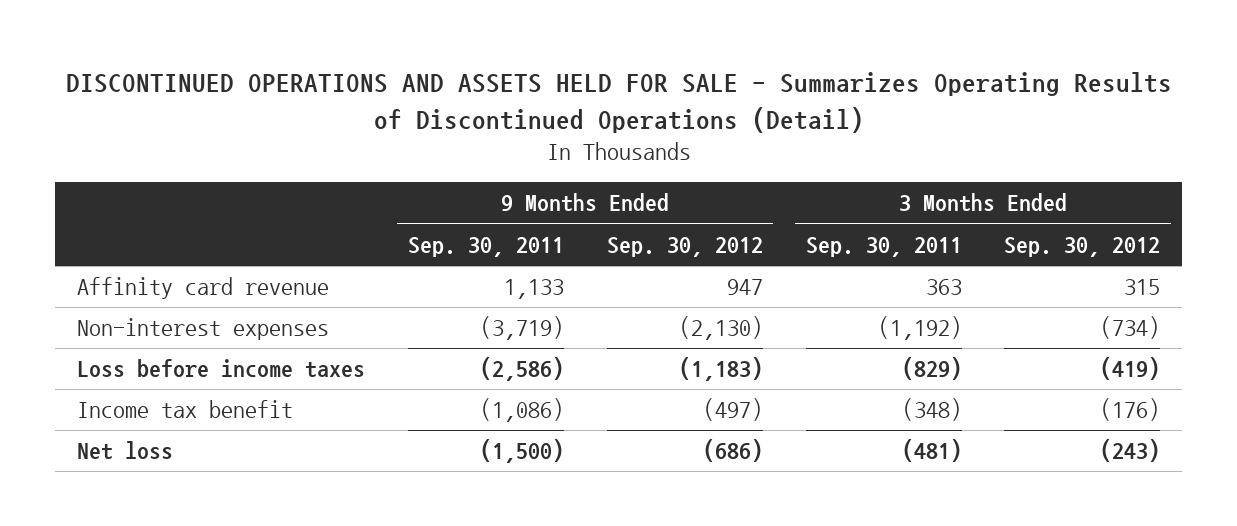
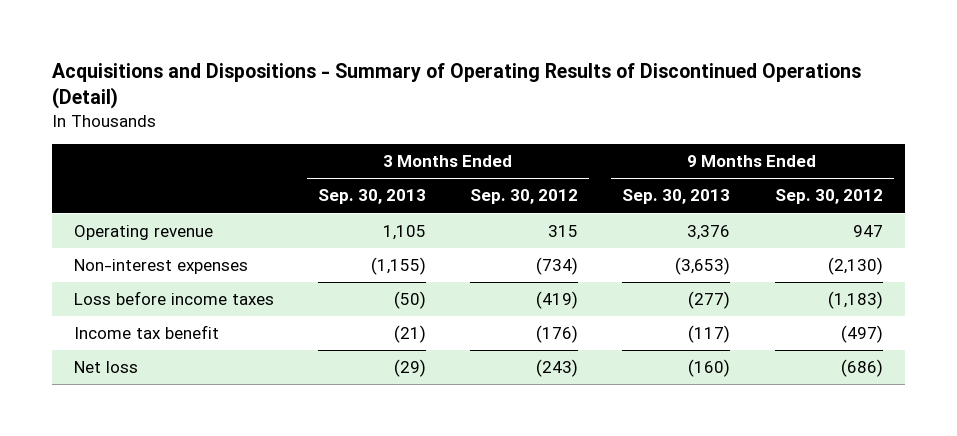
- DISCONTINUED OPERATIONS AND ASSETS HELD FOR SALE - Summarizes Operating Results of Discontinued Operations (Detail)
+ Acquisitions and Dispositions - Summary of Operating Results of Discontinued Operations (Detail)
- | 9 Months Ended Sep. 30, 2011 | 9 Months Ended Sep. 30, 2012 | 3 Months Ended Sep. 30, 2011 | 3 Months Ended Sep. 30, 2012
+ | 3 Months Ended Sep. 30, 2013 | 3 Months Ended Sep. 30, 2012 | 9 Months Ended Sep. 30, 2013 | 9 Months Ended Sep. 30, 2012
- Affinity card revenue | 1,133 | 947 | 363 | 315
+ Operating revenue | 1,105 | 315 | 3,376 | 947

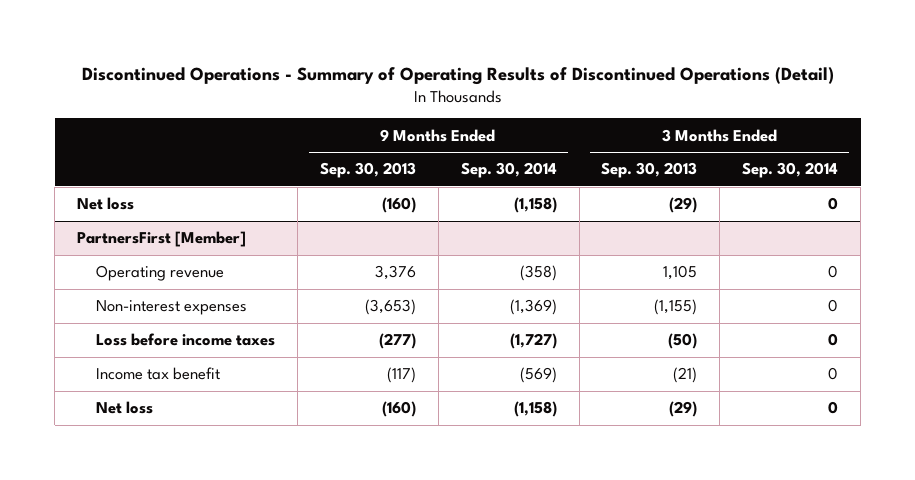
- Acquisitions and Dispositions - Summary of Operating Results of Discontinued Operations (Detail)
+ Discontinued Operations - Summary of Operating Results of Discontinued Operations (Detail)
- | 3 Months Ended Sep. 30, 2013 | 3 Months Ended Sep. 30, 2012 | 9 Months Ended Sep. 30, 2013 | 9 Months Ended Sep. 30, 2012
+ | 9 Months Ended Sep. 30, 2013 | 9 Months Ended Sep. 30, 2014 | 3 Months Ended Sep. 30, 2013 | 3 Months Ended Sep. 30, 2014
+ Net loss | (160) | (1,158) | (29) | 0
+ PartnersFirst [Member]

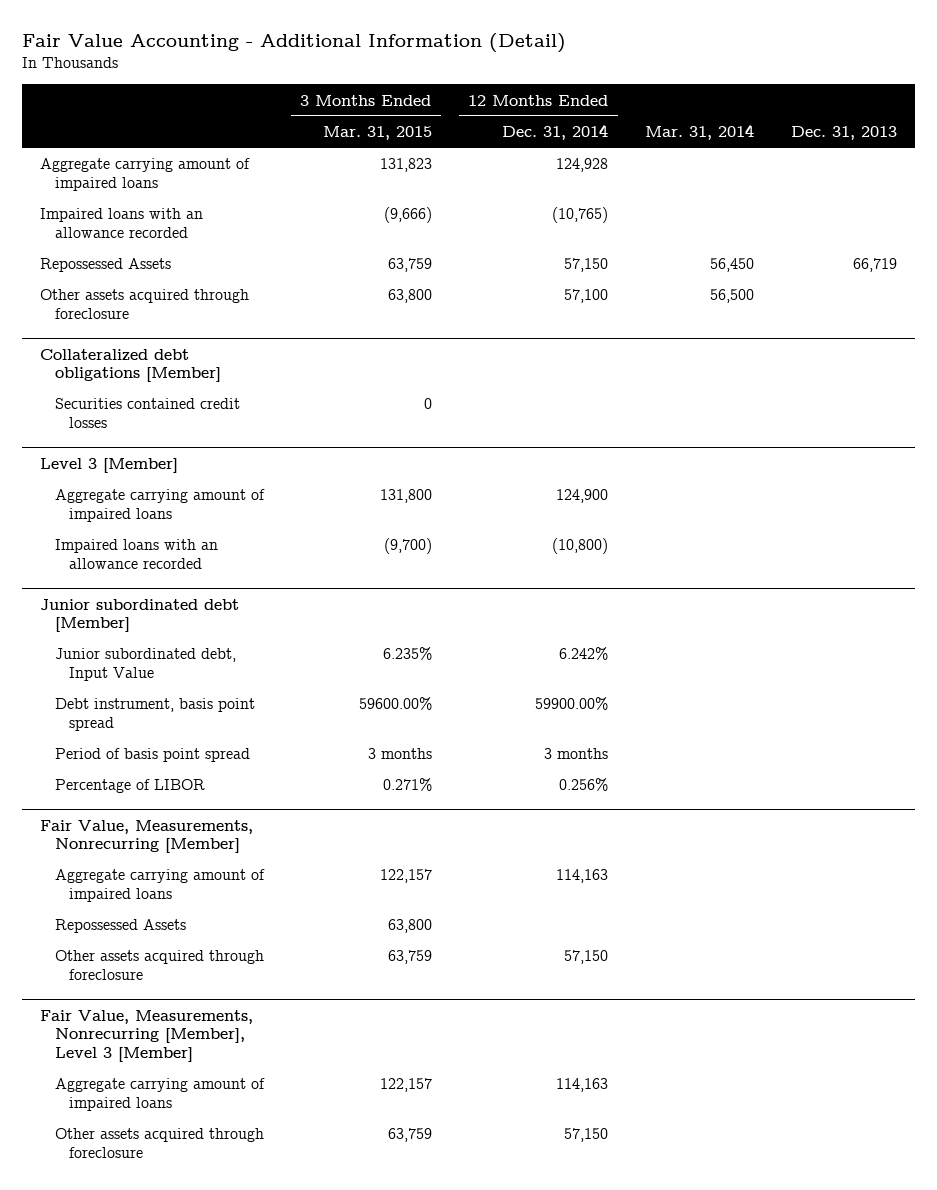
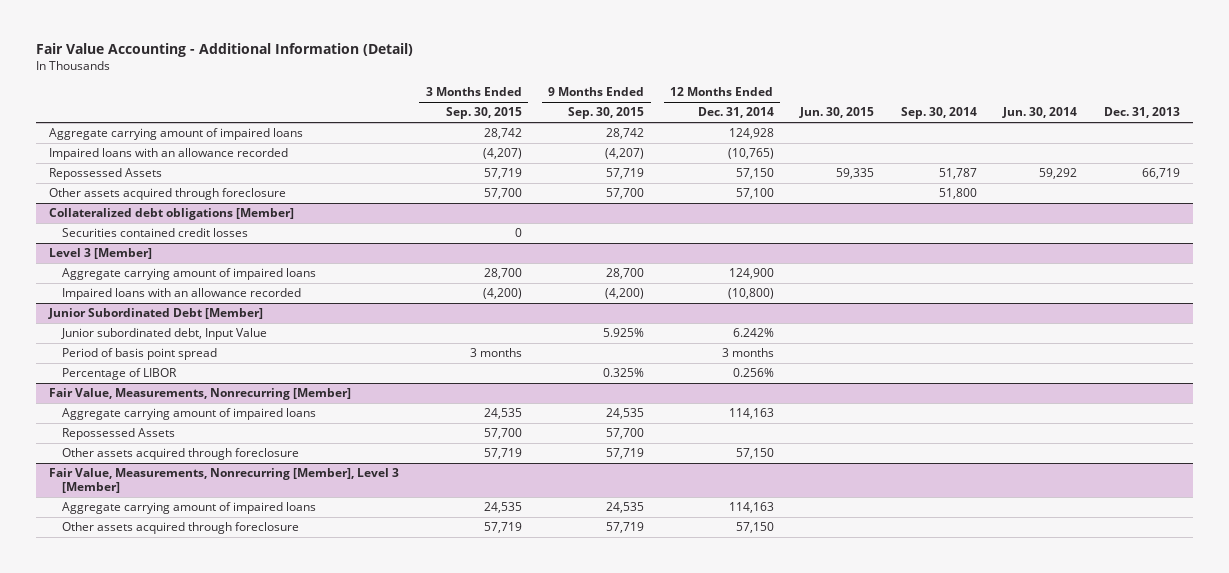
- | 3 Months Ended Mar. 31, 2015 | 12 Months Ended Dec. 31, 2014 | Mar. 31, 2014 | Dec. 31, 2013
+ | 3 Months Ended Sep. 30, 2015 | 9 Months Ended Sep. 30, 2015 | 12 Months Ended Dec. 31, 2014 | Jun. 30, 2015 | Sep. 30, 2014 | Jun. 30, 2014 | Dec. 31, 2013
- Junior subordinated debt [Member]
+ Junior Subordinated Debt [Member]
- Debt instrument, basis point spread | 59600.00% | 59900.00% | |

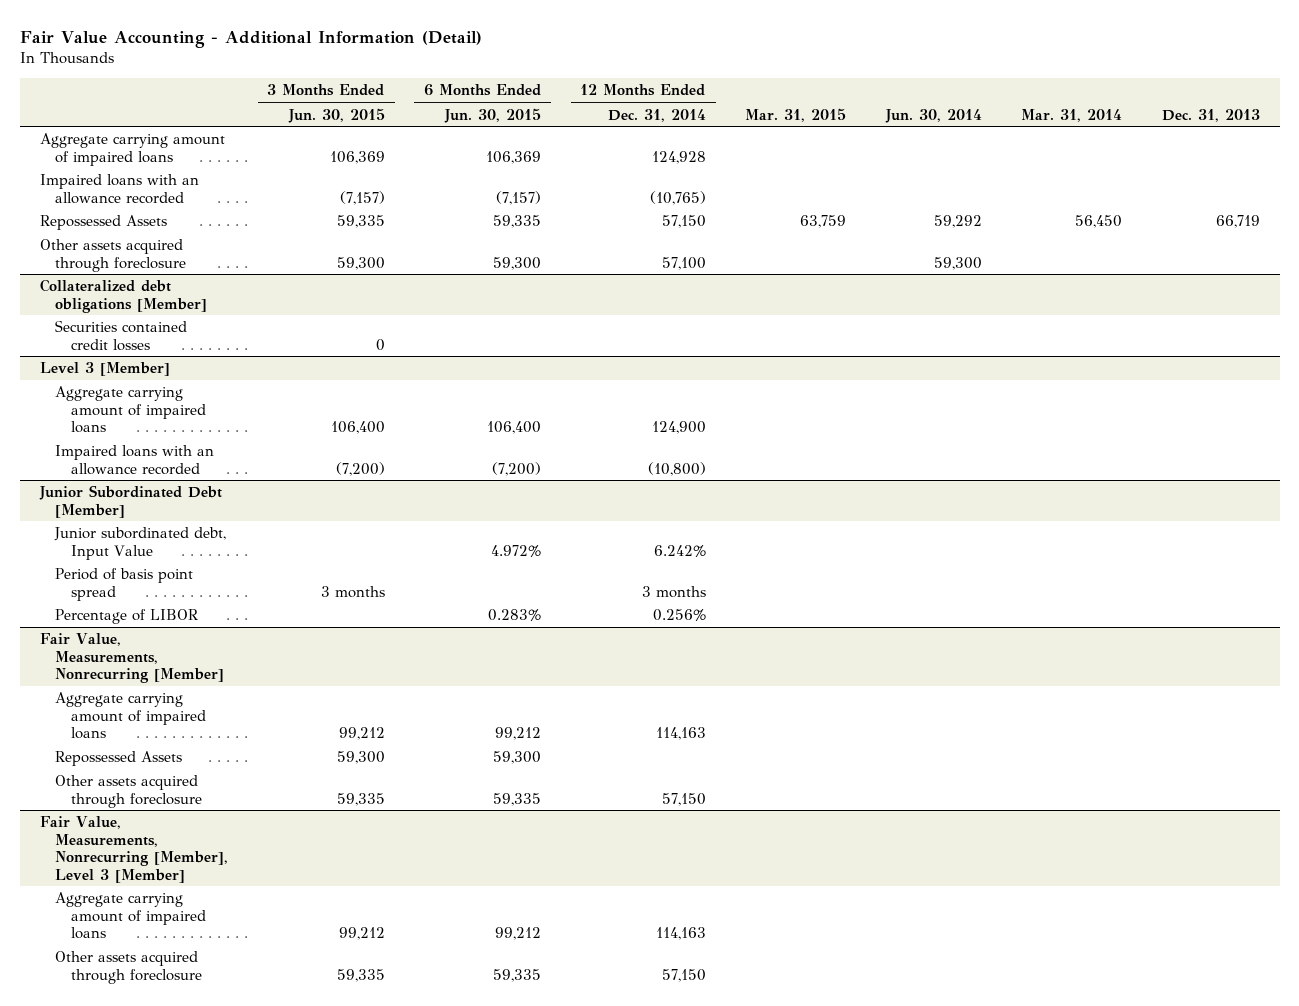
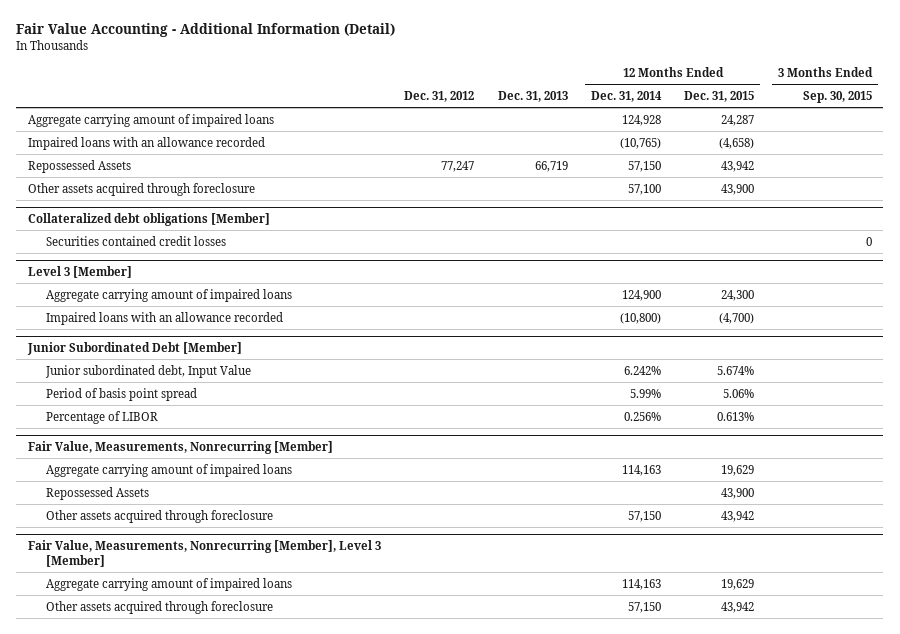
- | 3 Months Ended Jun. 30, 2015 | 6 Months Ended Jun. 30, 2015 | 12 Months Ended Dec. 31, 2014 | Mar. 31, 2015 | Jun. 30, 2014 | Mar. 31, 2014 | Dec. 31, 2013
+ | Dec. 31, 2012 | Dec. 31, 2013 | 12 Months Ended Dec. 31, 2014 | 12 Months Ended Dec. 31, 2015 | 3 Months Ended Sep. 30, 2015
@ Junior Subordinated Debt [Member]
- Period of basis point spread | 3 months | | 3 months | | | |
+ Period of basis point spread | | | 5.99% | 5.06% |

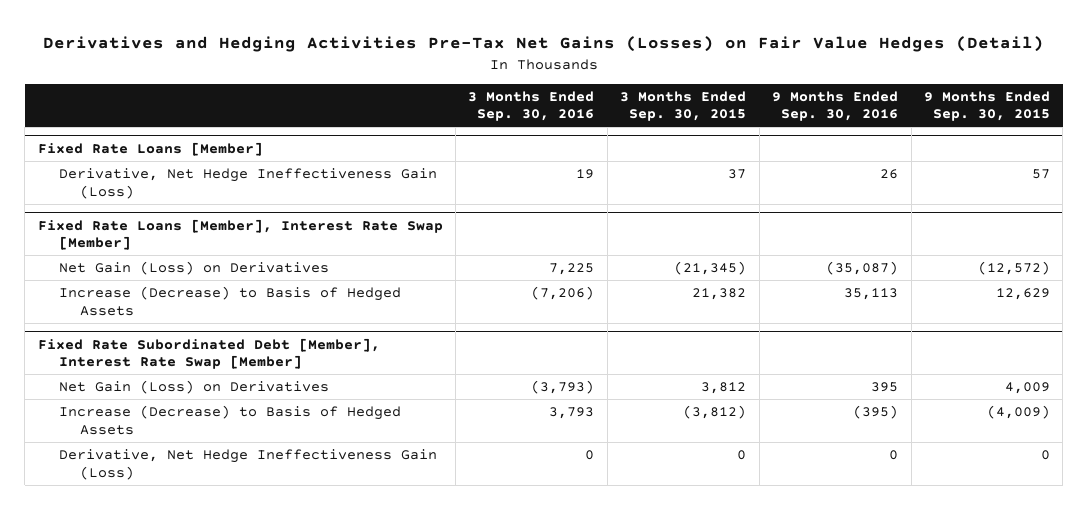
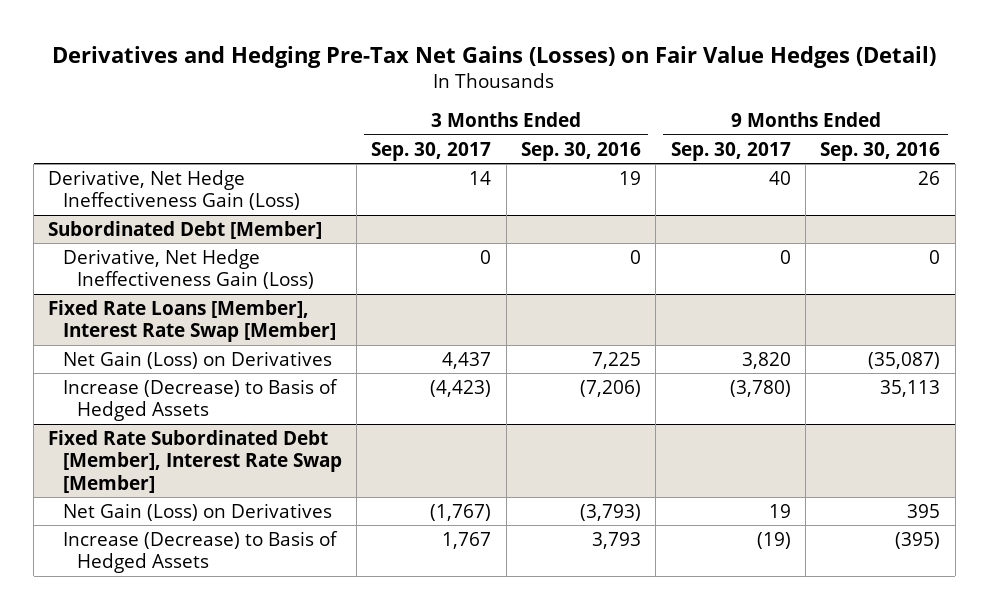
- Derivatives and Hedging Activities Pre-Tax Net Gains (Losses) on Fair Value Hedges (Detail)
+ Derivatives and Hedging Pre-Tax Net Gains (Losses) on Fair Value Hedges (Detail)
- | 3 Months Ended Sep. 30, 2016 | 3 Months Ended Sep. 30, 2015 | 9 Months Ended Sep. 30, 2016 | 9 Months Ended Sep. 30, 2015
+ | 3 Months Ended Sep. 30, 2017 | 3 Months Ended Sep. 30, 2016 | 9 Months Ended Sep. 30, 2017 | 9 Months Ended Sep. 30, 2016
- Fixed Rate Loans [Member]
+ Subordinated Debt [Member]
+ Derivative, Net Hedge Ineffectiveness Gain (Loss) | 0 | 0 | 0 | 0
@ Fixed Rate Subordinated Debt [Member], Interest Rate Swap [Member]
- Derivative, Net Hedge Ineffectiveness Gain (Loss) | 0 | 0 | 0 | 0

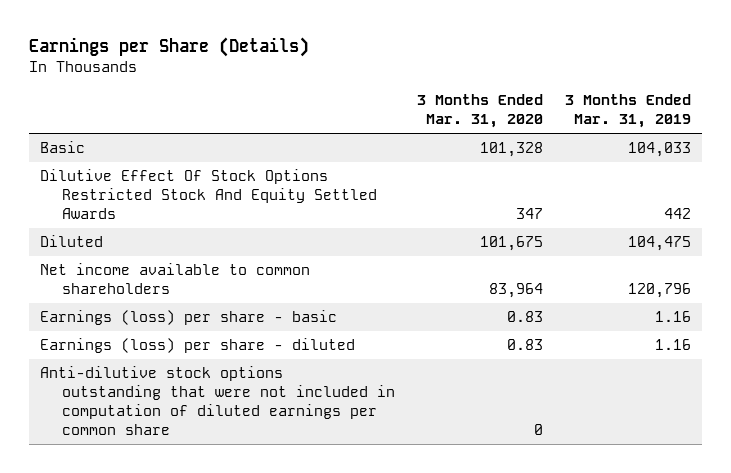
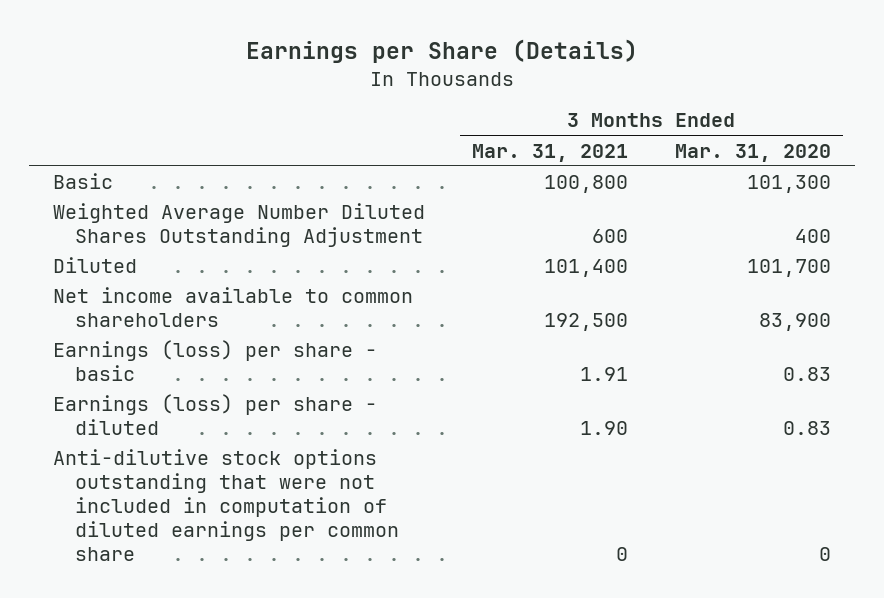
- | 3 Months Ended Mar. 31, 2020 | 3 Months Ended Mar. 31, 2019
+ | 3 Months Ended Mar. 31, 2021 | 3 Months Ended Mar. 31, 2020
- Basic | 101,328 | 104,033
- Dilutive Effect Of Stock Options Restricted Stock And Equity Settled Awards | 347 | 442
- Diluted | 101,675 | 104,475
- Net income available to common shareholders | 83,964 | 120,796
+ Basic | 100,800 | 101,300
+ Weighted Average Number Diluted Shares Outstanding Adjustment | 600 | 400
+ Diluted | 101,400 | 101,700
+ Net income available to common shareholders | 192,500 | 83,900

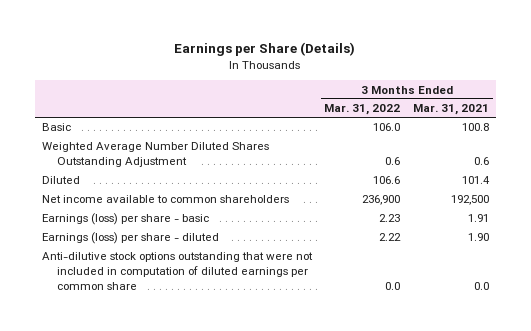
- | 3 Months Ended Mar. 31, 2021 | 3 Months Ended Mar. 31, 2020
+ | 3 Months Ended Mar. 31, 2022 | 3 Months Ended Mar. 31, 2021
- Basic | 100,800 | 101,300
- Weighted Average Number Diluted Shares Outstanding Adjustment | 600 | 400
- Diluted | 101,400 | 101,700
+ Basic | 106.0 | 100.8
+ Weighted Average Number Diluted Shares Outstanding Adjustment | 0.6 | 0.6
+ Diluted | 106.6 | 101.4
- Anti-dilutive stock options outstanding that were not included in computation of diluted earnings per common share | 0 | 0
+ Anti-dilutive stock options outstanding that were not included in computation of diluted earnings per common share | 0.0 | 0.0

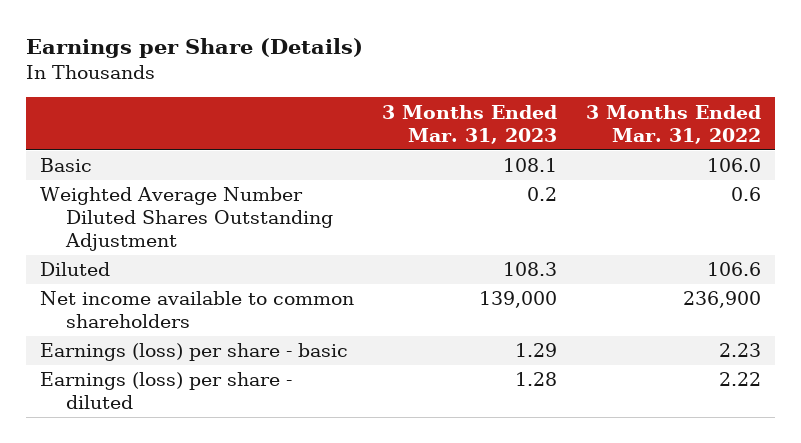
- | 3 Months Ended Mar. 31, 2022 | 3 Months Ended Mar. 31, 2021
+ | 3 Months Ended Mar. 31, 2023 | 3 Months Ended Mar. 31, 2022
- Anti-dilutive stock options outstanding that were not included in computation of diluted earnings per common share | 0.0 | 0.0

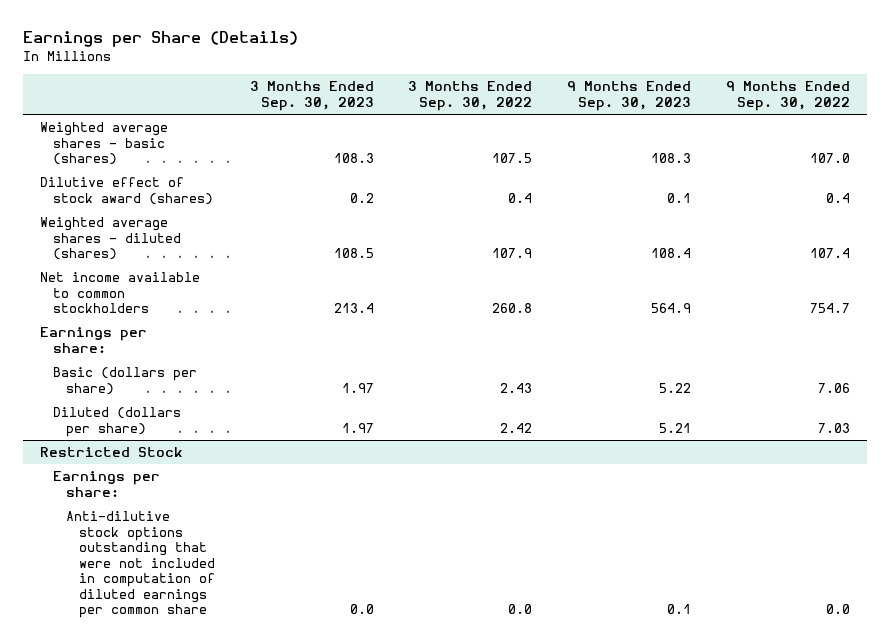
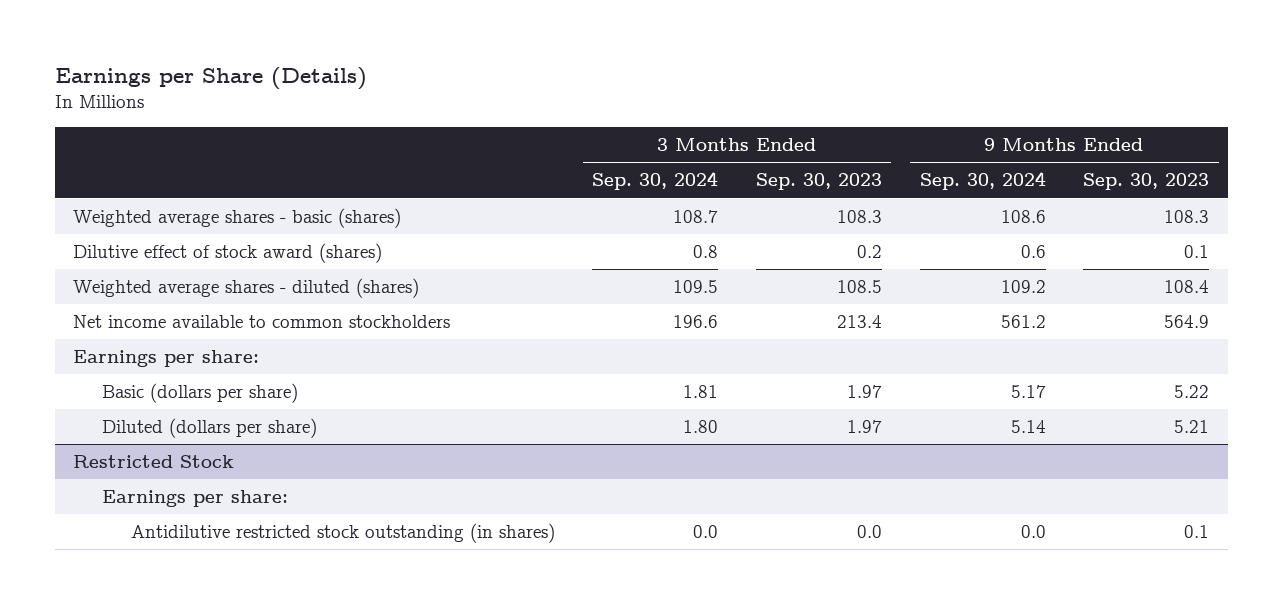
- | 3 Months Ended Sep. 30, 2023 | 3 Months Ended Sep. 30, 2022 | 9 Months Ended Sep. 30, 2023 | 9 Months Ended Sep. 30, 2022
+ | 3 Months Ended Sep. 30, 2024 | 3 Months Ended Sep. 30, 2023 | 9 Months Ended Sep. 30, 2024 | 9 Months Ended Sep. 30, 2023
@ Restricted Stock
- Anti-dilutive stock options outstanding that were not included in computation of diluted earnings per common share | 0.0 | 0.0 | 0.1 | 0.0
+ Antidilutive restricted stock outstanding (in shares) | 0.0 | 0.0 | 0.0 | 0.1

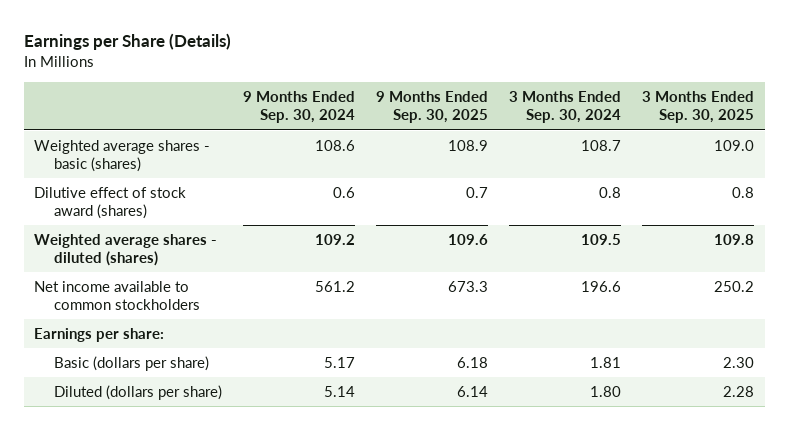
- | 3 Months Ended Sep. 30, 2024 | 3 Months Ended Sep. 30, 2023 | 9 Months Ended Sep. 30, 2024 | 9 Months Ended Sep. 30, 2023
+ | 9 Months Ended Sep. 30, 2024 | 9 Months Ended Sep. 30, 2025 | 3 Months Ended Sep. 30, 2024 | 3 Months Ended Sep. 30, 2025
- Restricted Stock
- Earnings per share:
- Antidilutive restricted stock outstanding (in shares) | 0.0 | 0.0 | 0.0 | 0.1

